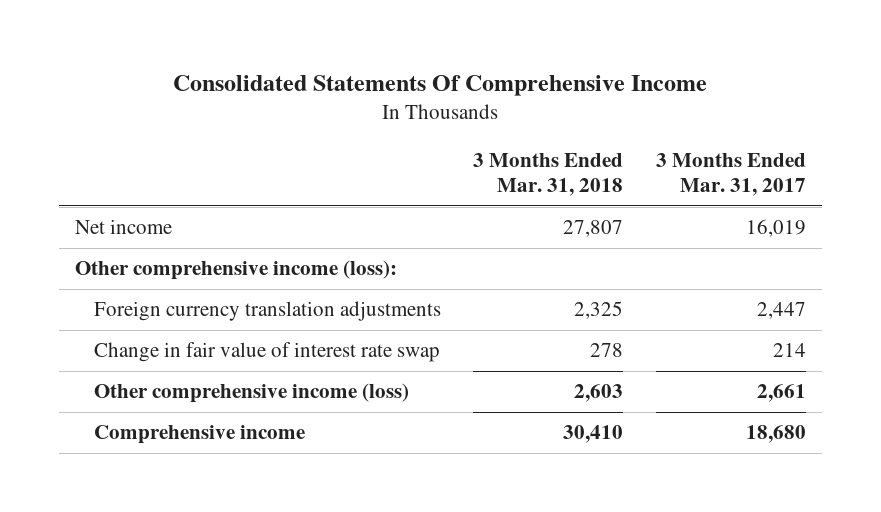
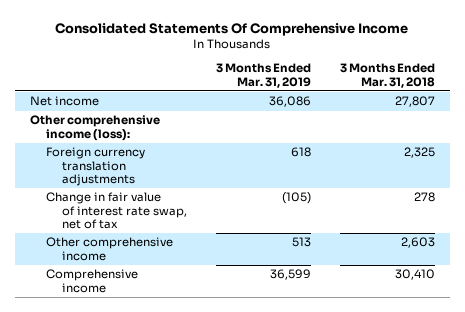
- | 3 Months Ended Mar. 31, 2018 | 3 Months Ended Mar. 31, 2017
+ | 3 Months Ended Mar. 31, 2019 | 3 Months Ended Mar. 31, 2018
- Change in fair value of interest rate swap | 278 | 214
- Other comprehensive income (loss) | 2,603 | 2,661
+ Change in fair value of interest rate swap, net of tax | (105) | 278
+ Other comprehensive income | 513 | 2,603

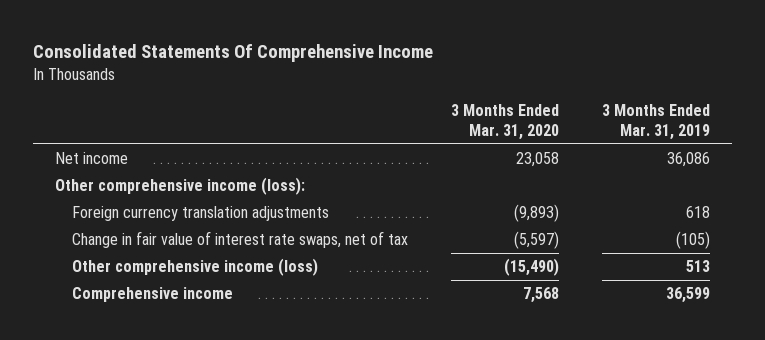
- | 3 Months Ended Mar. 31, 2019 | 3 Months Ended Mar. 31, 2018
+ | 3 Months Ended Mar. 31, 2020 | 3 Months Ended Mar. 31, 2019
- Change in fair value of interest rate swap, net of tax | (105) | 278
- Other comprehensive income | 513 | 2,603
+ Change in fair value of interest rate swaps, net of tax | (5,597) | (105)
+ Other comprehensive income (loss) | (15,490) | 513

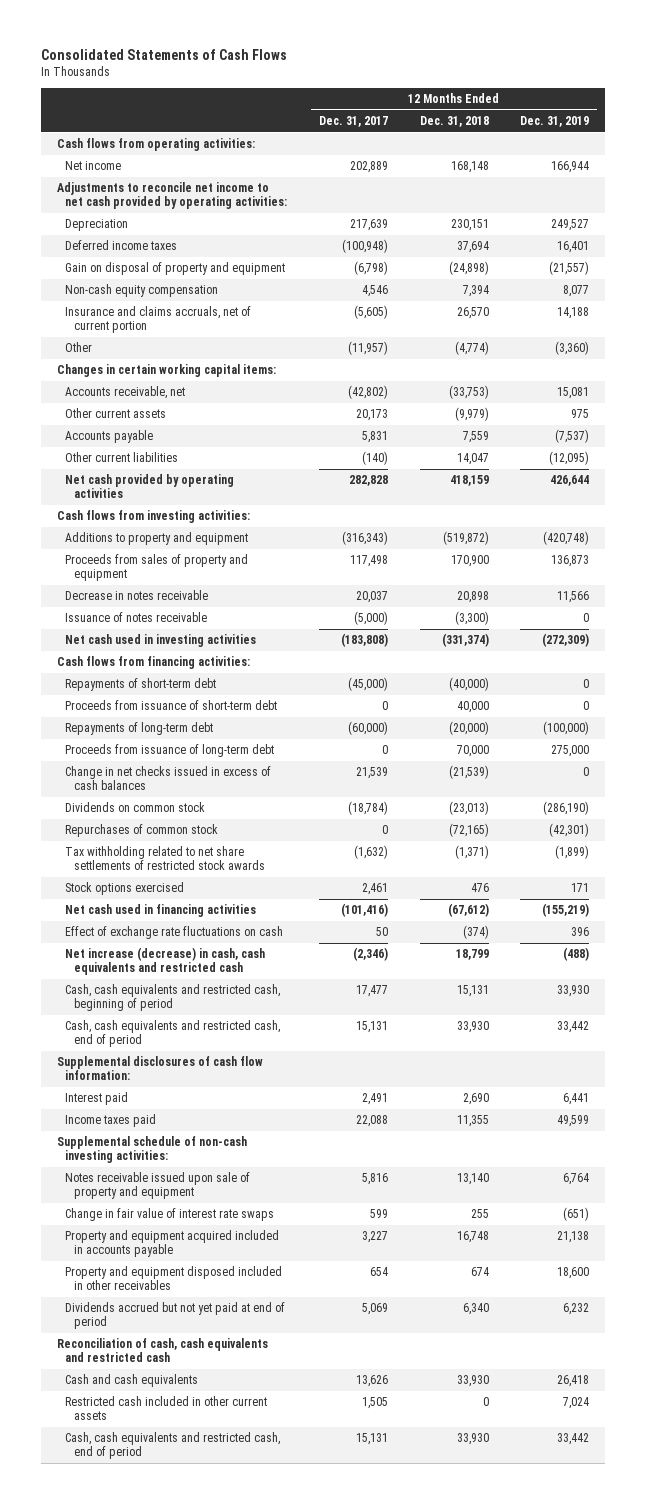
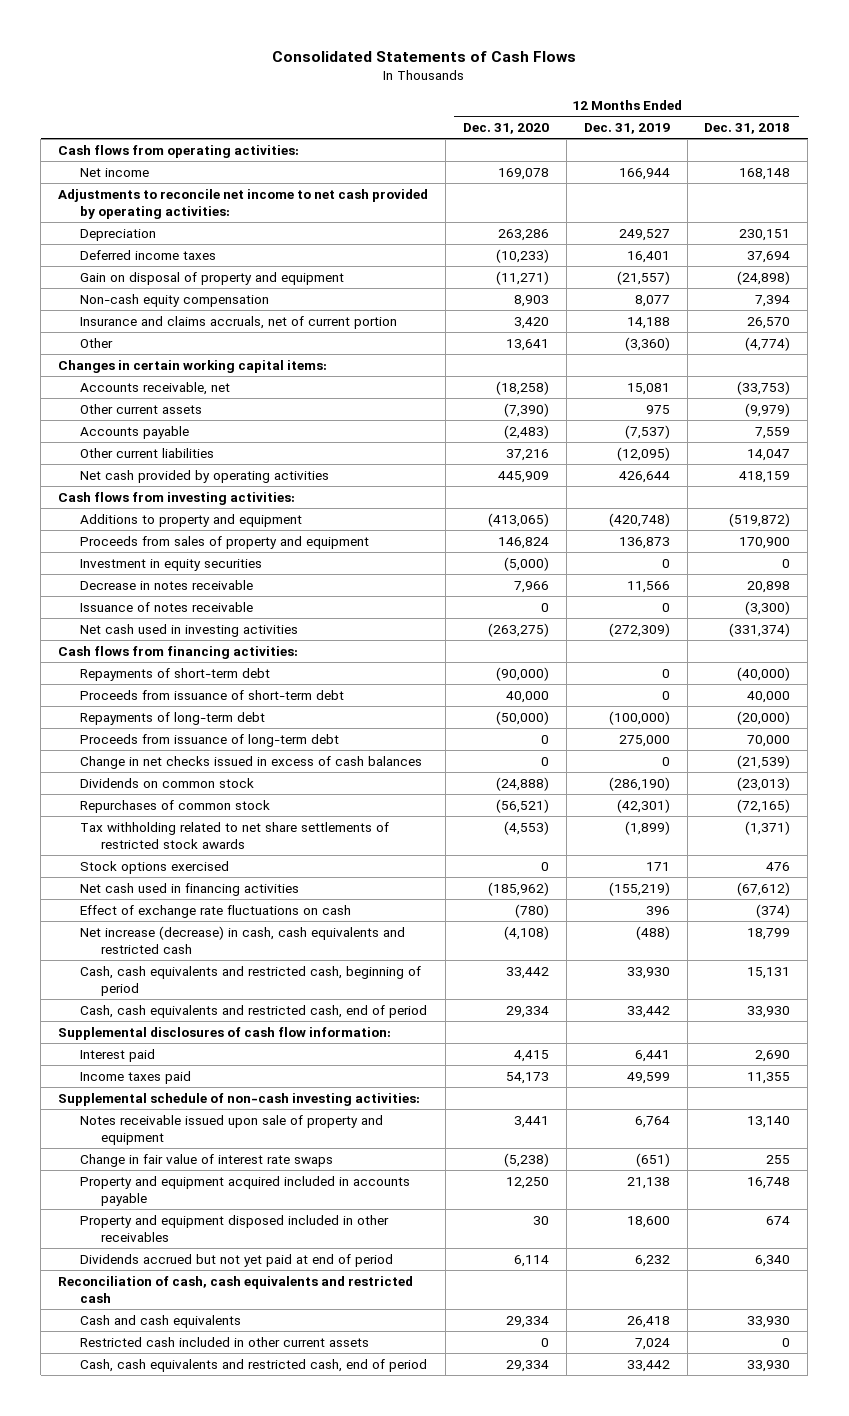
- | 12 Months Ended Dec. 31, 2017 | 12 Months Ended Dec. 31, 2018 | 12 Months Ended Dec. 31, 2019
+ | 12 Months Ended Dec. 31, 2020 | 12 Months Ended Dec. 31, 2019 | 12 Months Ended Dec. 31, 2018
+ Investment in equity securities | (5,000) | 0 | 0

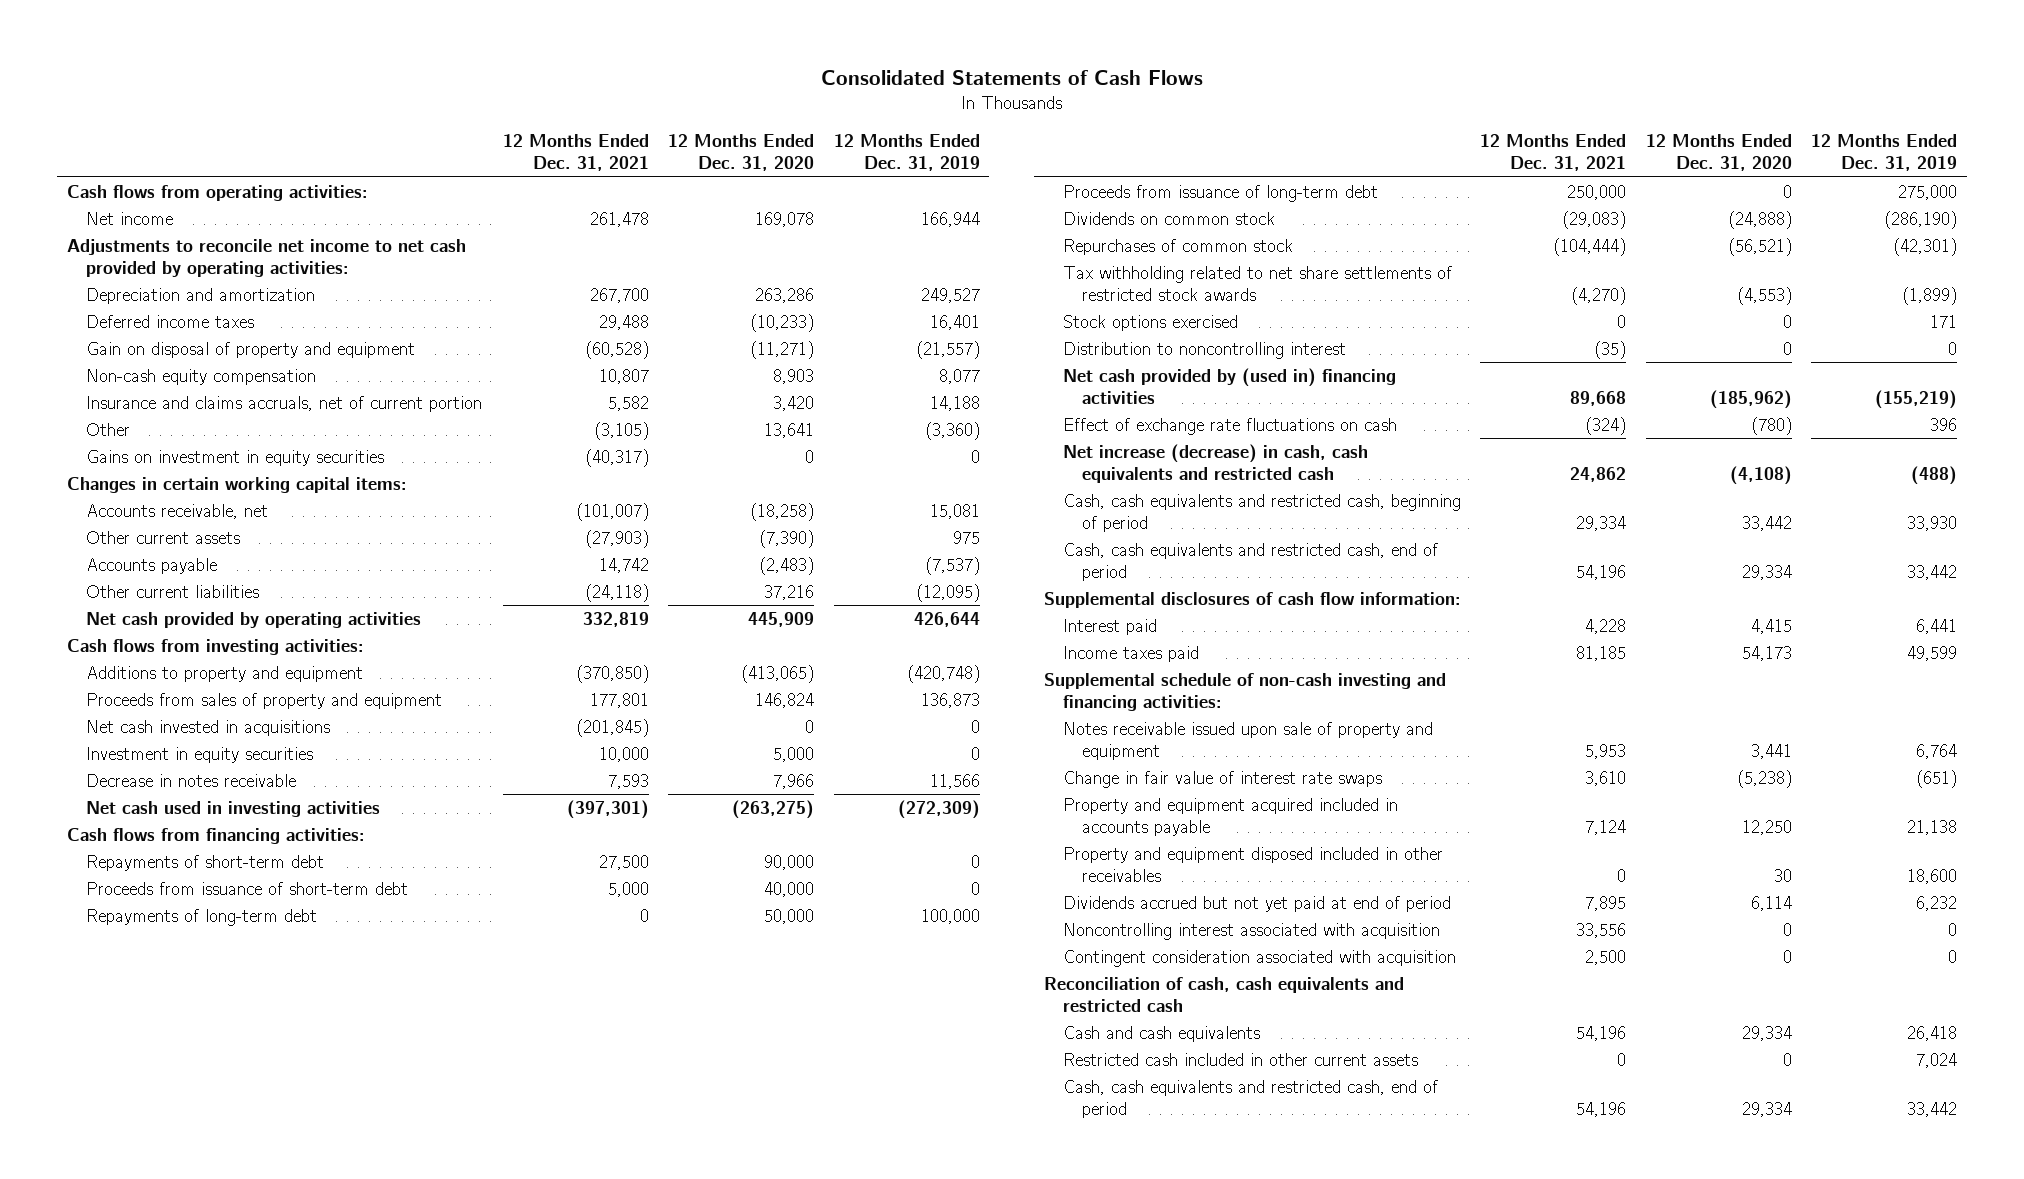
- | 12 Months Ended Dec. 31, 2020 | 12 Months Ended Dec. 31, 2019 | 12 Months Ended Dec. 31, 2018
+ | 12 Months Ended Dec. 31, 2021 | 12 Months Ended Dec. 31, 2020 | 12 Months Ended Dec. 31, 2019
- Depreciation | 263,286 | 249,527 | 230,151
+ Depreciation and amortization | 267,700 | 263,286 | 249,527
+ Gains on investment in equity securities | (40,317) | 0 | 0
- Investment in equity securities | (5,000) | 0 | 0
+ Net cash invested in acquisitions | (201,845) | 0 | 0
+ Investment in equity securities | 10,000 | 5,000 | 0
- Issuance of notes receivable | 0 | 0 | (3,300)
- Repayments of short-term debt | (90,000) | 0 | (40,000)
+ Repayments of short-term debt | 27,500 | 90,000 | 0
- Repayments of long-term debt | (50,000) | (100,000) | (20,000)
+ Repayments of long-term debt | 0 | 50,000 | 100,000
- Change in net checks issued in excess of cash balances | 0 | 0 | (21,539)
- Net cash used in financing activities | (185,962) | (155,219) | (67,612)
+ Distribution to noncontrolling interest | (35) | 0 | 0
+ Net cash provided by (used in) financing activities | 89,668 | (185,962) | (155,219)
- Supplemental schedule of non-cash investing activities:
+ Supplemental schedule of non-cash investing and financing activities:
+ Noncontrolling interest associated with acquisition | 33,556 | 0 | 0
+ Contingent consideration associated with acquisition | 2,500 | 0 | 0

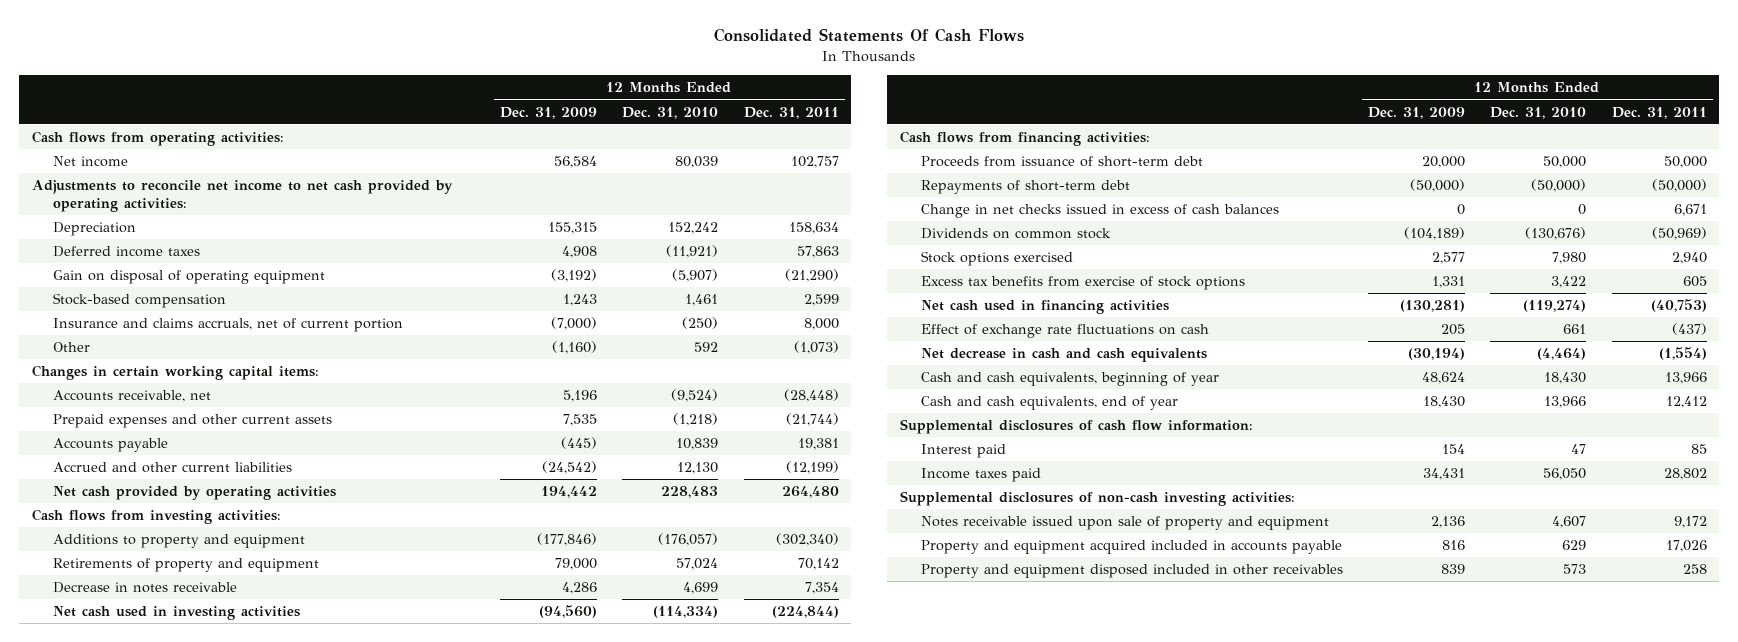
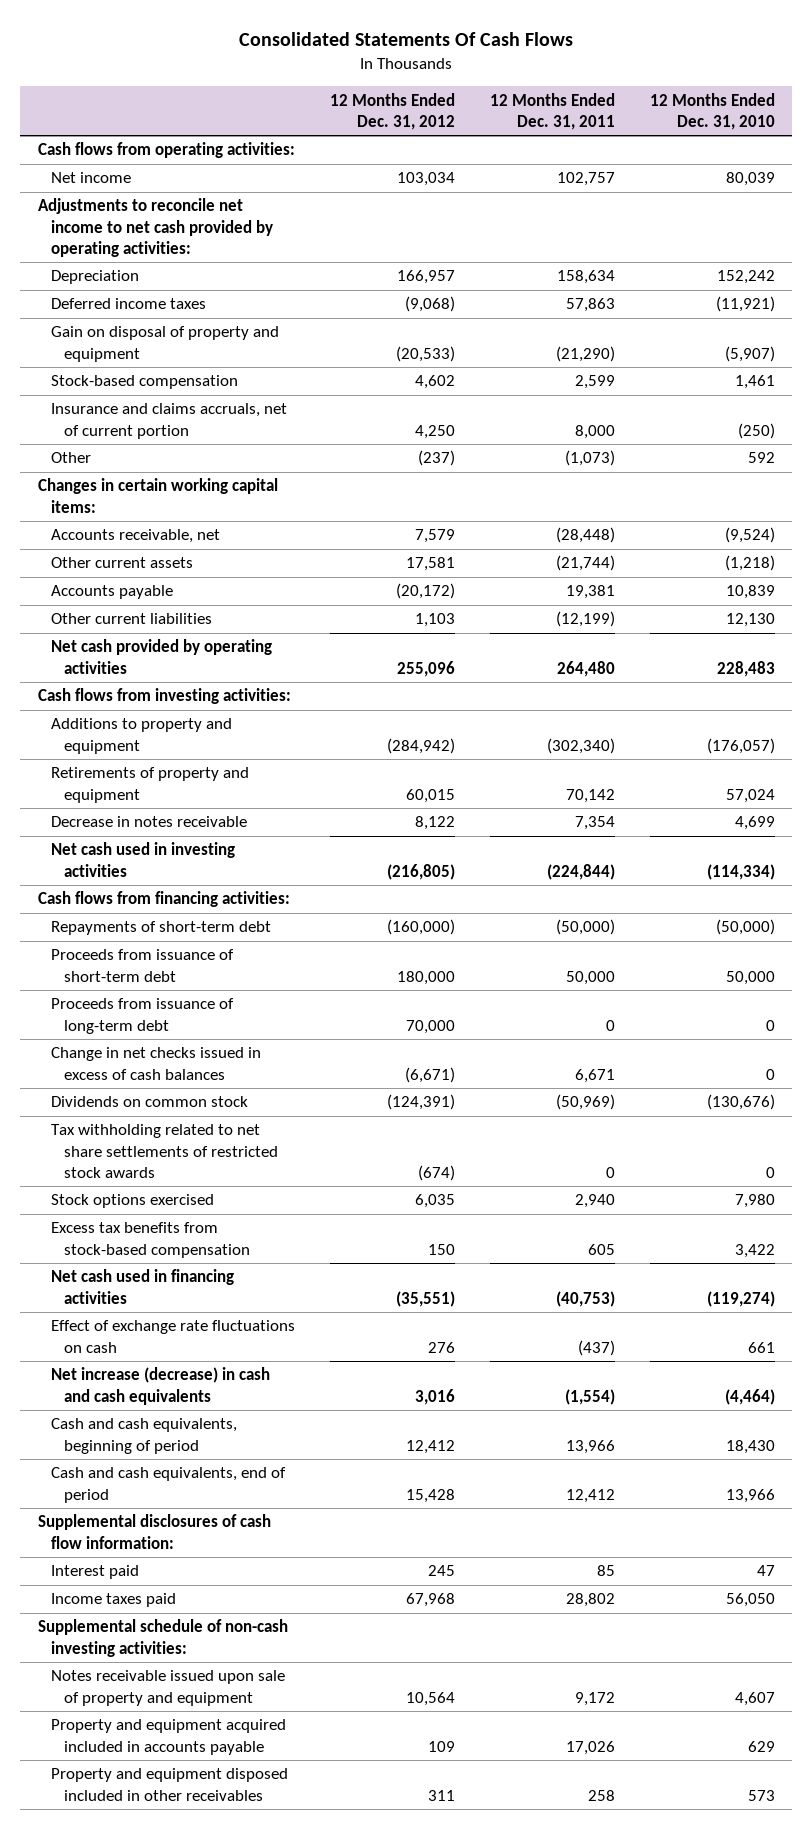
- | 12 Months Ended Dec. 31, 2009 | 12 Months Ended Dec. 31, 2010 | 12 Months Ended Dec. 31, 2011
+ | 12 Months Ended Dec. 31, 2012 | 12 Months Ended Dec. 31, 2011 | 12 Months Ended Dec. 31, 2010
- Gain on disposal of operating equipment | (3,192) | (5,907) | (21,290)
+ Gain on disposal of property and equipment | (20,533) | (21,290) | (5,907)
- Prepaid expenses and other current assets | 7,535 | (1,218) | (21,744)
+ Other current assets | 17,581 | (21,744) | (1,218)
- Accrued and other current liabilities | (24,542) | 12,130 | (12,199)
+ Other current liabilities | 1,103 | (12,199) | 12,130
moved down: Proceeds from issuance of short-term debt | 180,000 | 50,000 | 50,000
+ Proceeds from issuance of long-term debt | 70,000 | 0 | 0
+ Tax withholding related to net share settlements of restricted stock awards | (674) | 0 | 0
- Excess tax benefits from exercise of stock options | 1,331 | 3,422 | 605
+ Excess tax benefits from stock-based compensation | 150 | 605 | 3,422
- Net decrease in cash and cash equivalents | (30,194) | (4,464) | (1,554)
- Cash and cash equivalents, beginning of year | 48,624 | 18,430 | 13,966
- Cash and cash equivalents, end of year | 18,430 | 13,966 | 12,412
+ Net increase (decrease) in cash and cash equivalents | 3,016 | (1,554) | (4,464)
+ Cash and cash equivalents, beginning of period | 12,412 | 13,966 | 18,430
+ Cash and cash equivalents, end of period | 15,428 | 12,412 | 13,966
- Supplemental disclosures of non-cash investing activities:
+ Supplemental schedule of non-cash investing activities:

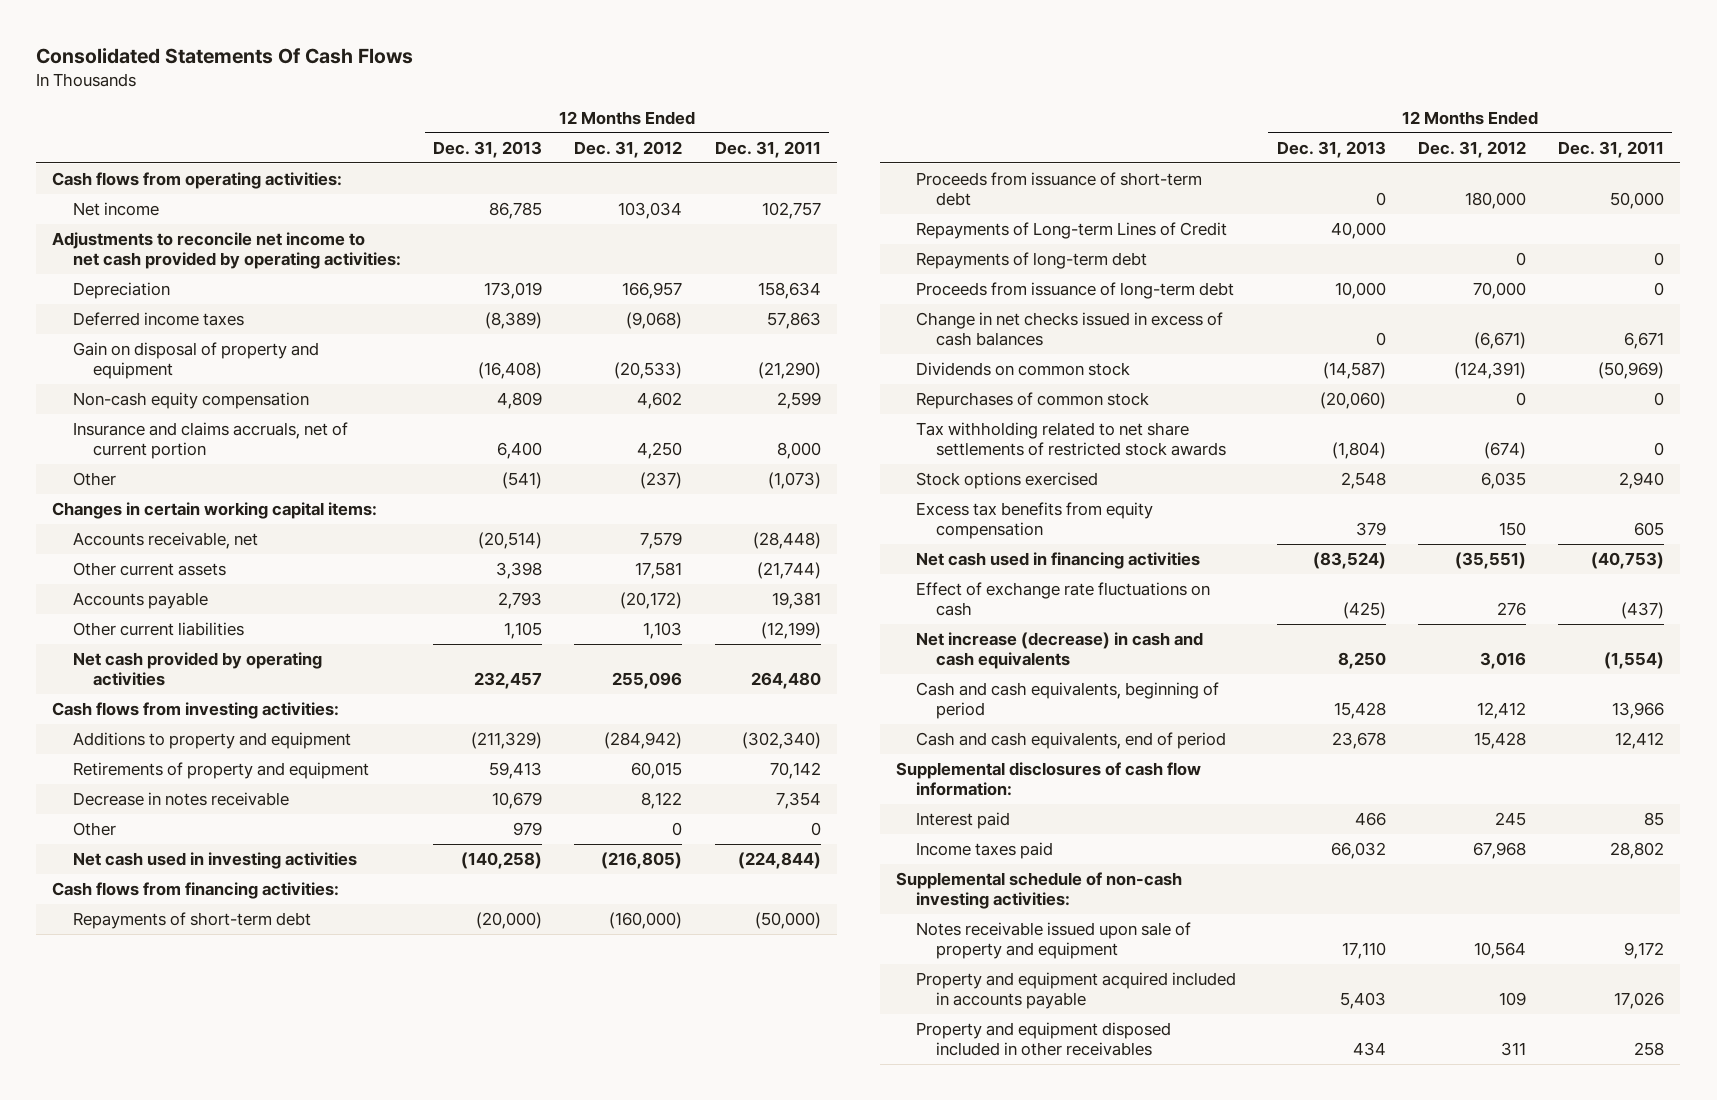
- | 12 Months Ended Dec. 31, 2012 | 12 Months Ended Dec. 31, 2011 | 12 Months Ended Dec. 31, 2010
+ | 12 Months Ended Dec. 31, 2013 | 12 Months Ended Dec. 31, 2012 | 12 Months Ended Dec. 31, 2011
- Stock-based compensation | 4,602 | 2,599 | 1,461
+ Non-cash equity compensation | 4,809 | 4,602 | 2,599
+ Other | 979 | 0 | 0
+ Repayments of Long-term Lines of Credit | 40,000 | |
+ Repayments of long-term debt | | 0 | 0
+ Repurchases of common stock | (20,060) | 0 | 0
- Excess tax benefits from stock-based compensation | 150 | 605 | 3,422
+ Excess tax benefits from equity compensation | 379 | 150 | 605

